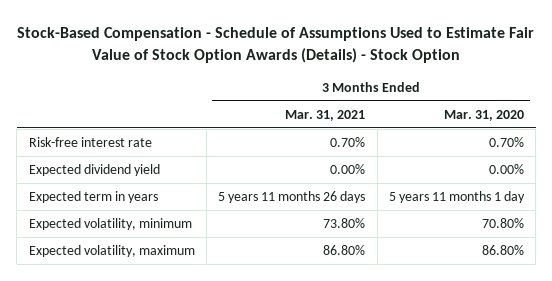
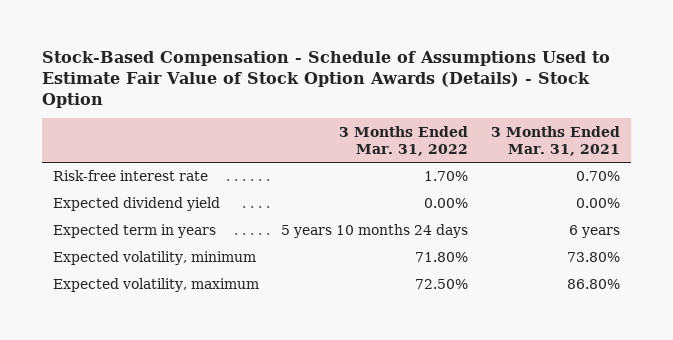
- | 3 Months Ended Mar. 31, 2021 | 3 Months Ended Mar. 31, 2020
+ | 3 Months Ended Mar. 31, 2022 | 3 Months Ended Mar. 31, 2021
- Expected term in years | 5 years 11 months 26 days | 5 years 11 months 1 day
+ Expected term in years | 5 years 10 months 24 days | 6 years

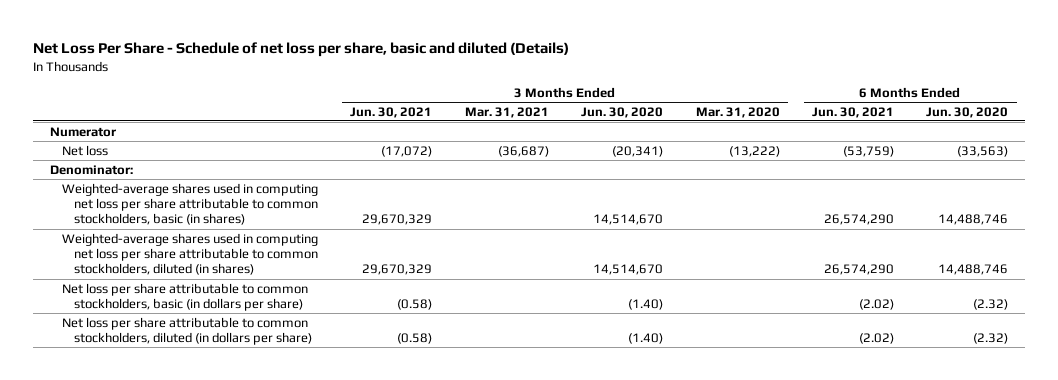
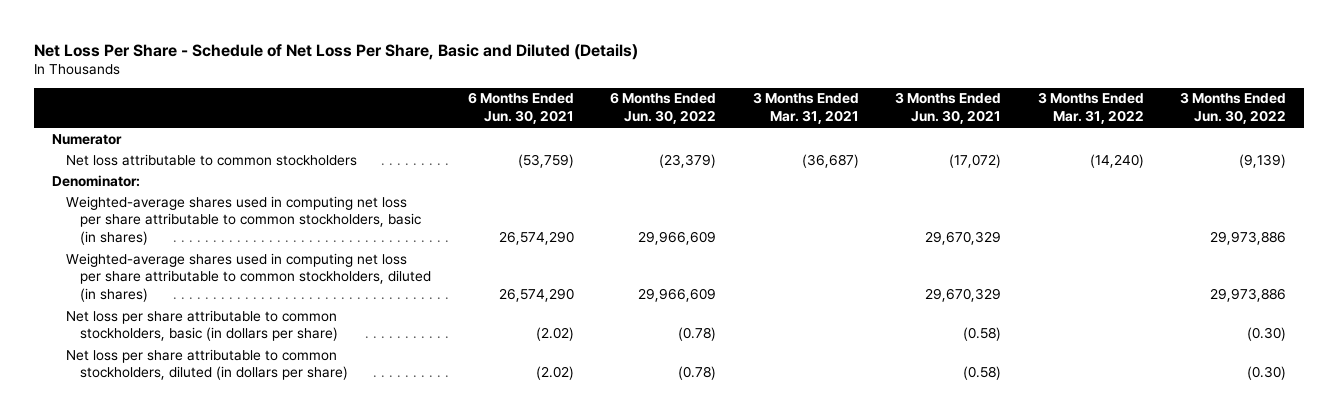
- Net Loss Per Share - Schedule of net loss per share, basic and diluted (Details)
+ Net Loss Per Share - Schedule of Net Loss Per Share, Basic and Diluted (Details)
- | 3 Months Ended Jun. 30, 2021 | 3 Months Ended Mar. 31, 2021 | 3 Months Ended Jun. 30, 2020 | 3 Months Ended Mar. 31, 2020 | 6 Months Ended Jun. 30, 2021 | 6 Months Ended Jun. 30, 2020
+ | 6 Months Ended Jun. 30, 2021 | 6 Months Ended Jun. 30, 2022 | 3 Months Ended Mar. 31, 2021 | 3 Months Ended Jun. 30, 2021 | 3 Months Ended Mar. 31, 2022 | 3 Months Ended Jun. 30, 2022
- Net loss | (17,072) | (36,687) | (20,341) | (13,222) | (53,759) | (33,563)
+ Net loss attributable to common stockholders | (53,759) | (23,379) | (36,687) | (17,072) | (14,240) | (9,139)

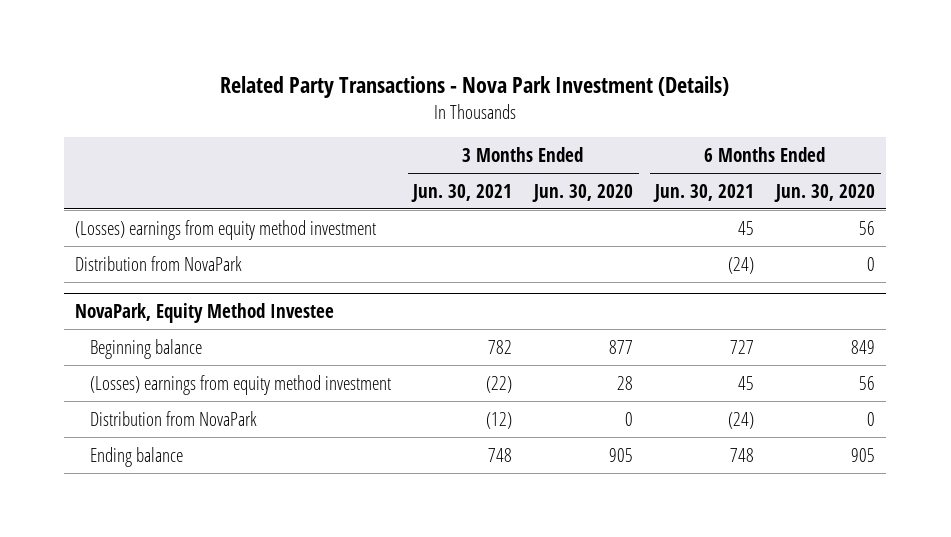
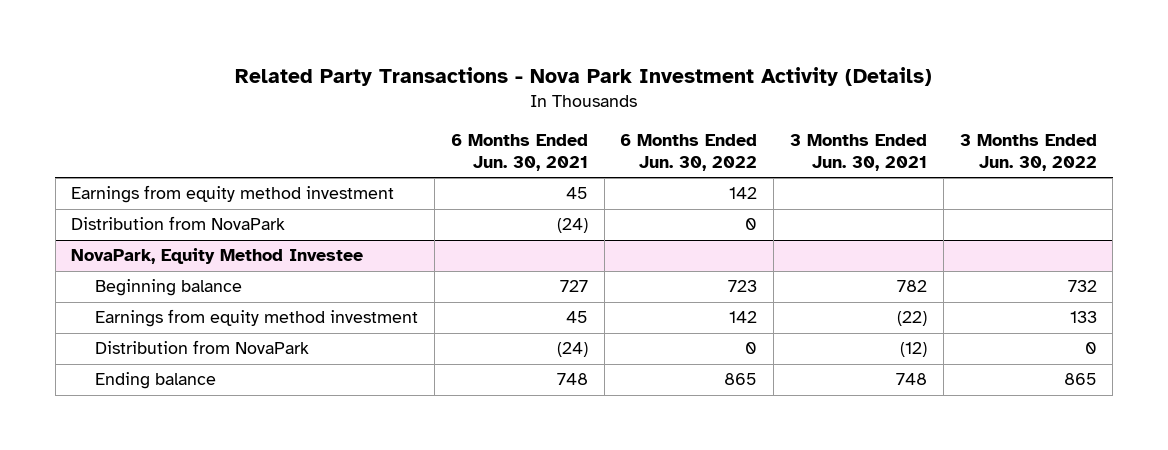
- Related Party Transactions - Nova Park Investment (Details)
+ Related Party Transactions - Nova Park Investment Activity (Details)
- | 3 Months Ended Jun. 30, 2021 | 3 Months Ended Jun. 30, 2020 | 6 Months Ended Jun. 30, 2021 | 6 Months Ended Jun. 30, 2020
+ | 6 Months Ended Jun. 30, 2021 | 6 Months Ended Jun. 30, 2022 | 3 Months Ended Jun. 30, 2021 | 3 Months Ended Jun. 30, 2022
- (Losses) earnings from equity method investment | | | 45 | 56
+ Earnings from equity method investment | 45 | 142 | |
@ NovaPark, Equity Method Investee
- (Losses) earnings from equity method investment | (22) | 28 | 45 | 56
+ Earnings from equity method investment | 45 | 142 | (22) | 133

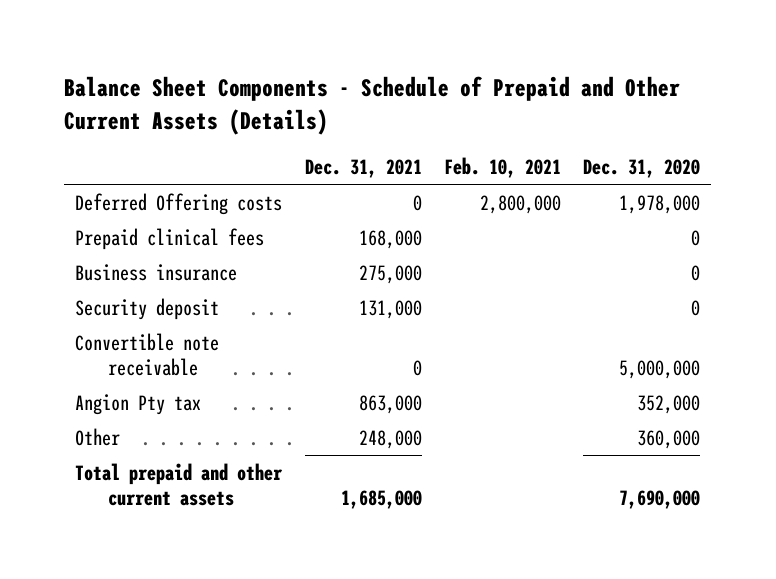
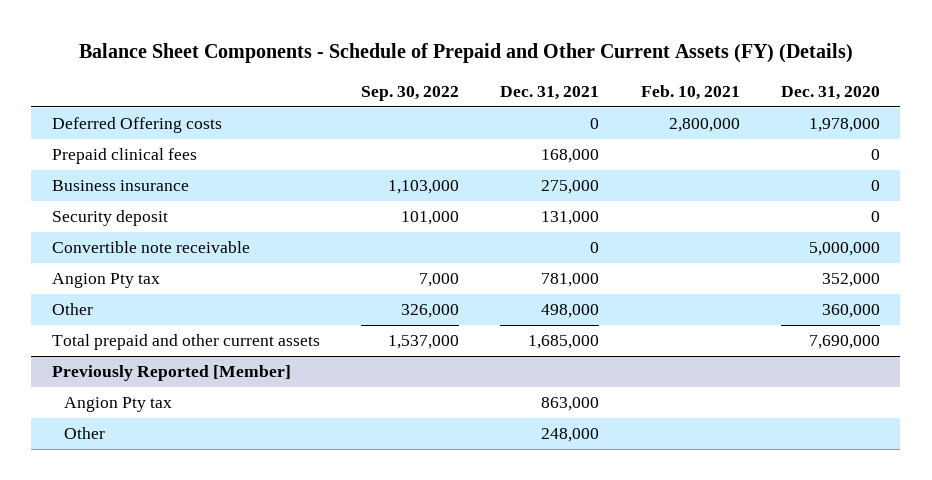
- Balance Sheet Components - Schedule of Prepaid and Other Current Assets (Details)
+ Balance Sheet Components - Schedule of Prepaid and Other Current Assets (FY) (Details)
- | Dec. 31, 2021 | Feb. 10, 2021 | Dec. 31, 2020
+ | Sep. 30, 2022 | Dec. 31, 2021 | Feb. 10, 2021 | Dec. 31, 2020
- Angion Pty tax | 863,000 | | 352,000
- Other | 248,000 | | 360,000
+ Angion Pty tax | 7,000 | 781,000 | | 352,000
+ Other | 326,000 | 498,000 | | 360,000
+ Previously Reported [Member]
+ Angion Pty tax | | 863,000 | |
+ Other | | 248,000 | |

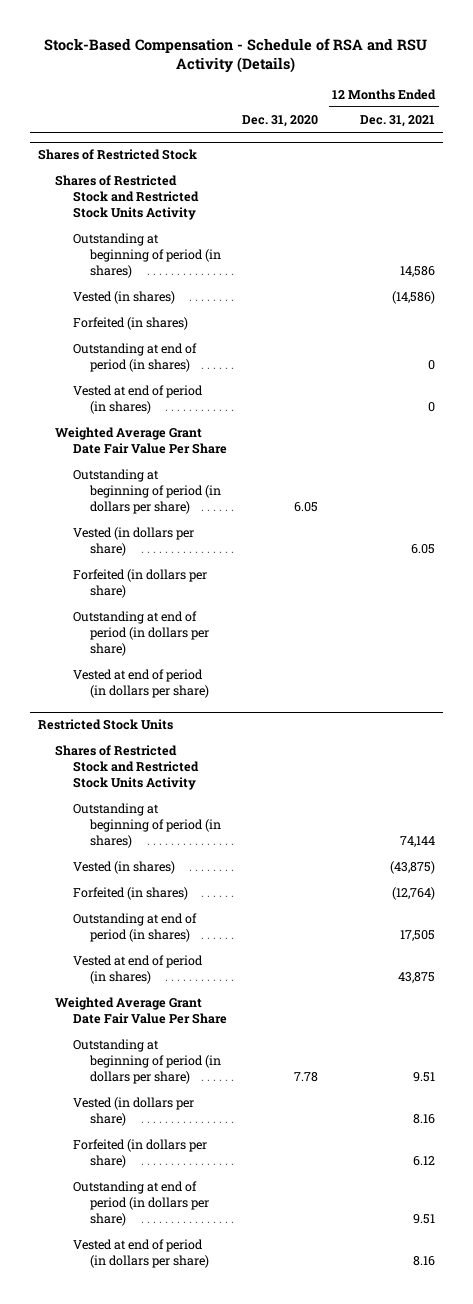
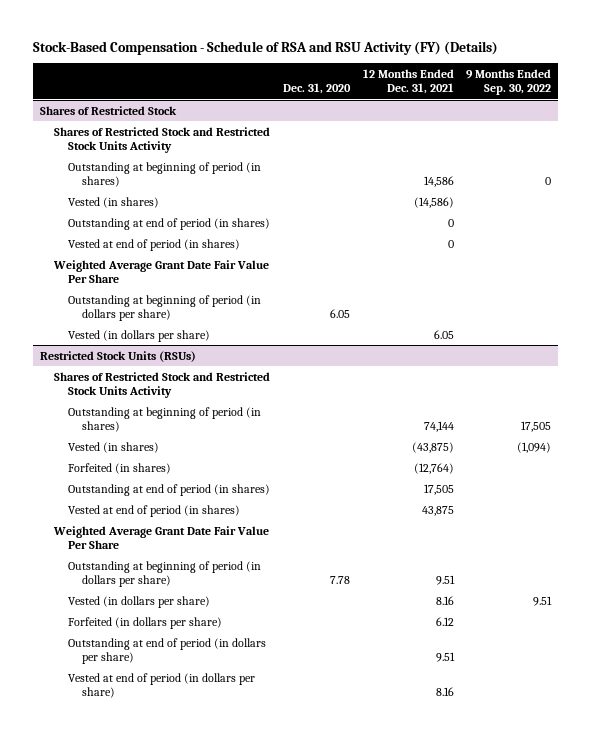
- Stock-Based Compensation - Schedule of RSA and RSU Activity (Details)
+ Stock-Based Compensation - Schedule of RSA and RSU Activity (FY) (Details)
- | Dec. 31, 2020 | 12 Months Ended Dec. 31, 2021
+ | Dec. 31, 2020 | 12 Months Ended Dec. 31, 2021 | 9 Months Ended Sep. 30, 2022
@ Shares of Restricted Stock
- Forfeited (in shares)
- Forfeited (in dollars per share)
- Outstanding at end of period (in dollars per share)
- Vested at end of period (in dollars per share)
- Restricted Stock Units
+ Restricted Stock Units (RSUs)

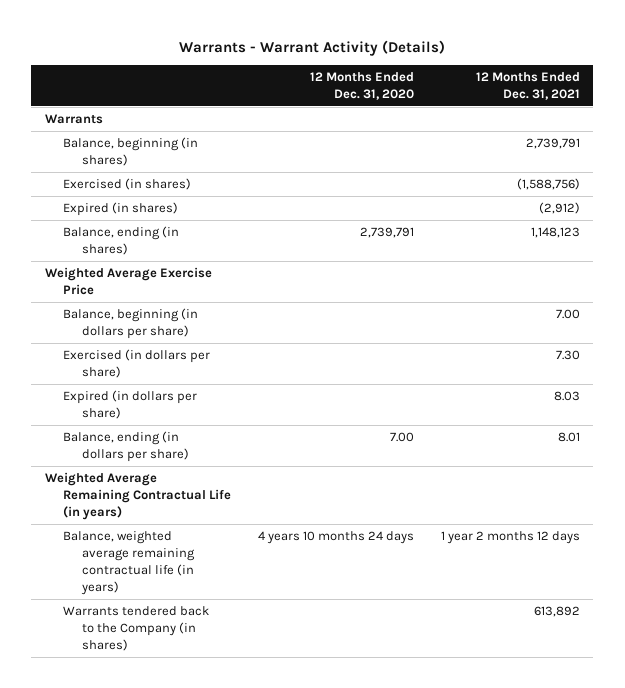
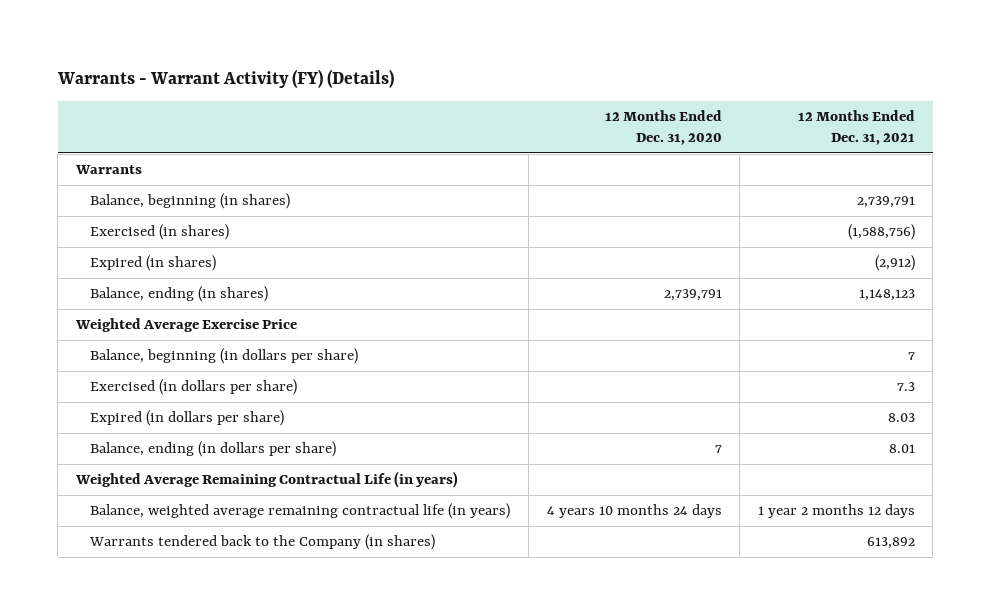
- Warrants - Warrant Activity (Details)
+ Warrants - Warrant Activity (FY) (Details)
- Balance, beginning (in dollars per share) | | 7.00
- Exercised (in dollars per share) | | 7.30
+ Balance, beginning (in dollars per share) | | 7
+ Exercised (in dollars per share) | | 7.3
- Balance, ending (in dollars per share) | 7.00 | 8.01
+ Balance, ending (in dollars per share) | 7 | 8.01

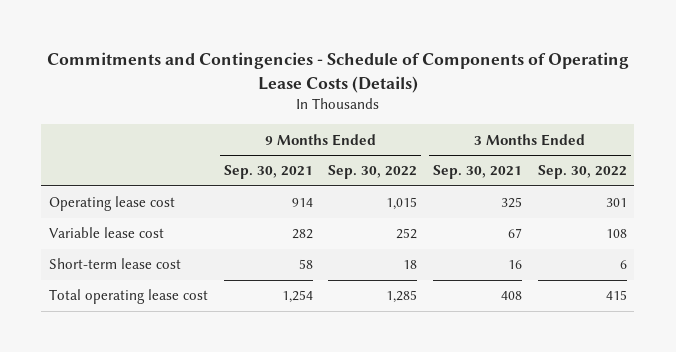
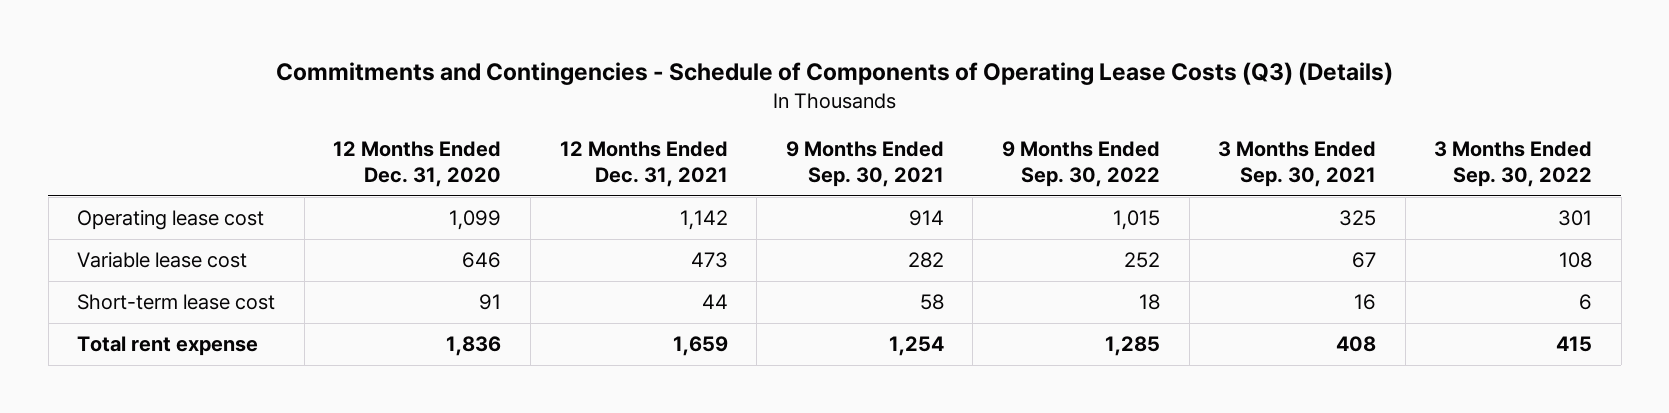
- Commitments and Contingencies - Schedule of Components of Operating Lease Costs (Details)
+ Commitments and Contingencies - Schedule of Components of Operating Lease Costs (Q3) (Details)
- | 9 Months Ended Sep. 30, 2021 | 9 Months Ended Sep. 30, 2022 | 3 Months Ended Sep. 30, 2021 | 3 Months Ended Sep. 30, 2022
+ | 12 Months Ended Dec. 31, 2020 | 12 Months Ended Dec. 31, 2021 | 9 Months Ended Sep. 30, 2021 | 9 Months Ended Sep. 30, 2022 | 3 Months Ended Sep. 30, 2021 | 3 Months Ended Sep. 30, 2022
- Total operating lease cost | 1,254 | 1,285 | 408 | 415
+ Total rent expense | 1,836 | 1,659 | 1,254 | 1,285 | 408 | 415

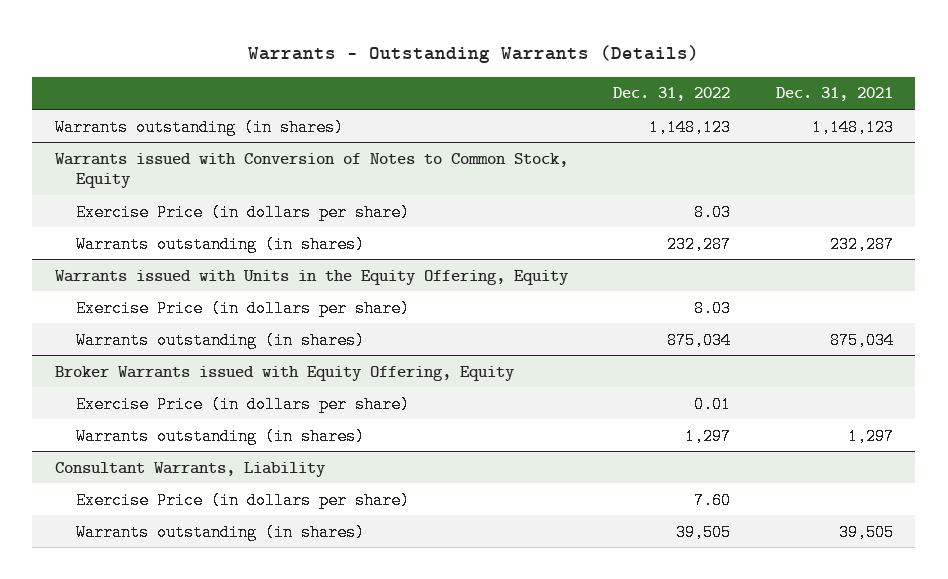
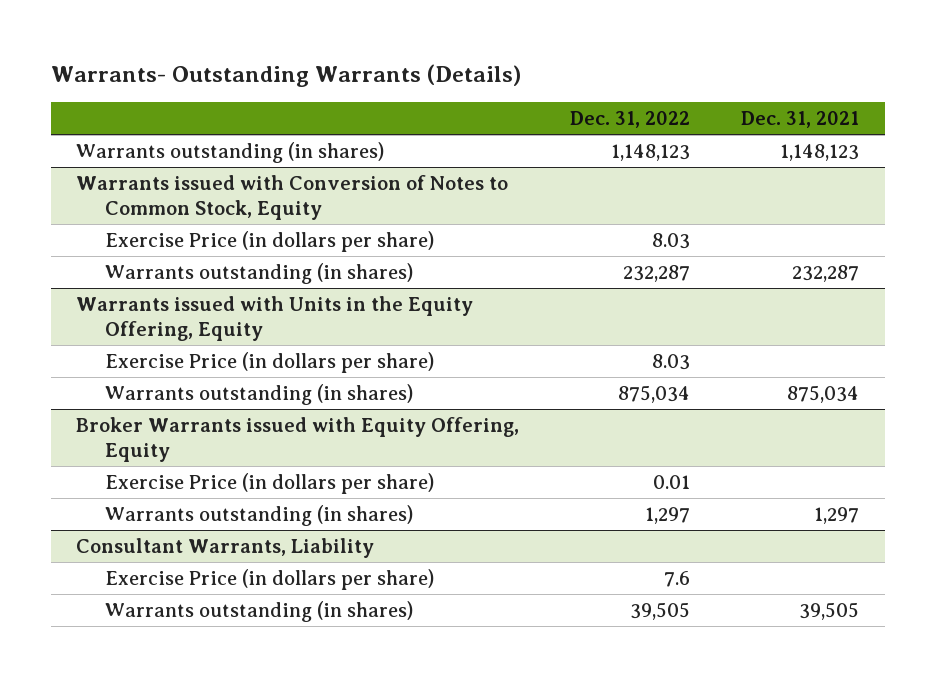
- Warrants - Outstanding Warrants (Details)
+ Warrants- Outstanding Warrants (Details)
@ Consultant Warrants, Liability
- Exercise Price (in dollars per share) | 7.60 |
+ Exercise Price (in dollars per share) | 7.6 |

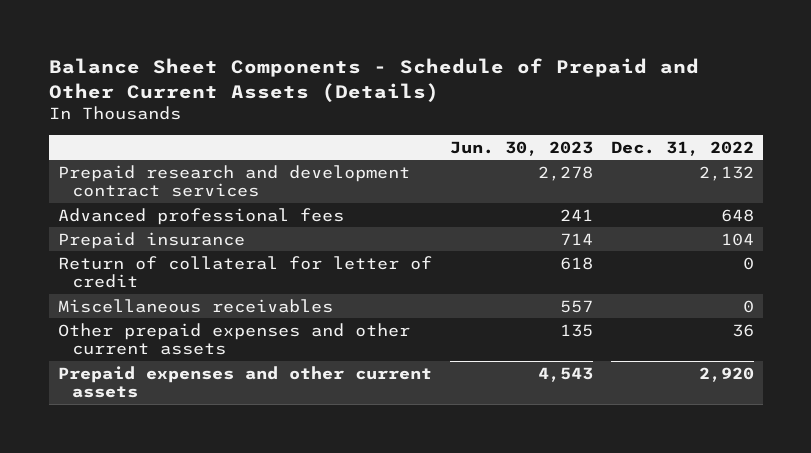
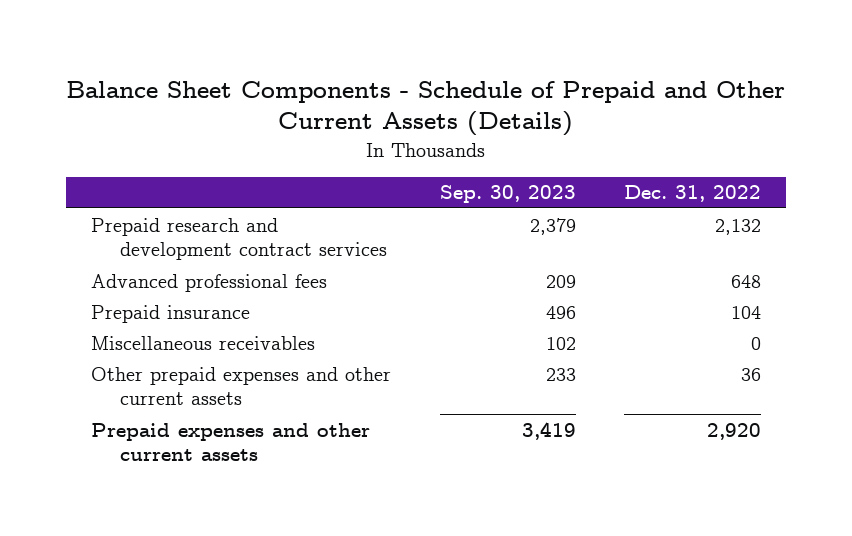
- | Jun. 30, 2023 | Dec. 31, 2022
+ | Sep. 30, 2023 | Dec. 31, 2022
- Return of collateral for letter of credit | 618 | 0

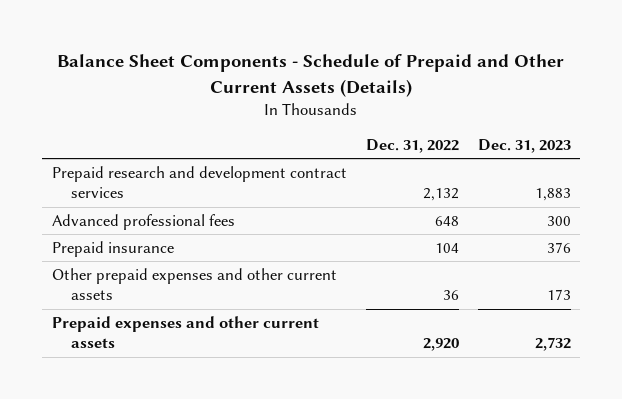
- | Sep. 30, 2023 | Dec. 31, 2022
+ | Dec. 31, 2022 | Dec. 31, 2023
- Miscellaneous receivables | 102 | 0

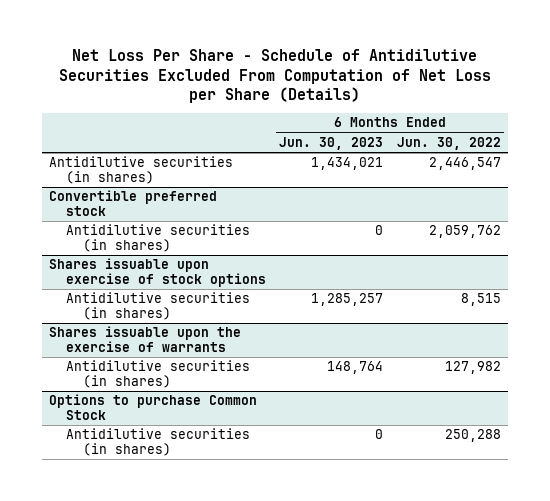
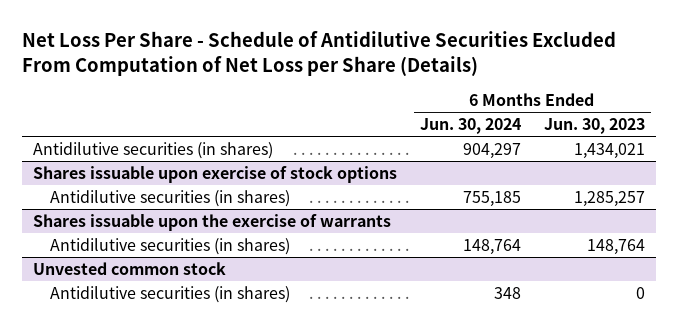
- | 6 Months Ended Jun. 30, 2023 | 6 Months Ended Jun. 30, 2022
+ | 6 Months Ended Jun. 30, 2024 | 6 Months Ended Jun. 30, 2023
- Convertible preferred stock
- Antidilutive securities (in shares) | 0 | 2,059,762
- Options to purchase Common Stock
+ Unvested common stock

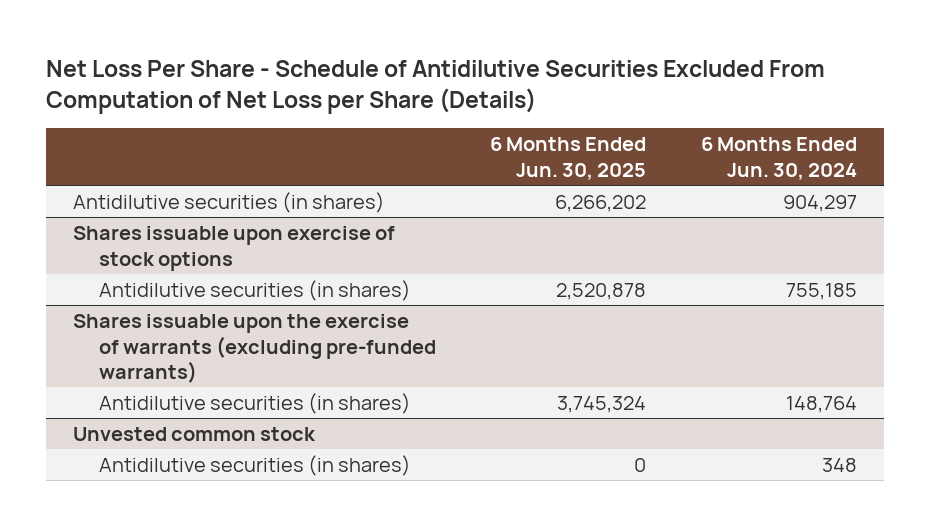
- | 6 Months Ended Jun. 30, 2024 | 6 Months Ended Jun. 30, 2023
+ | 6 Months Ended Jun. 30, 2025 | 6 Months Ended Jun. 30, 2024
- Shares issuable upon the exercise of warrants
+ Shares issuable upon the exercise of warrants (excluding pre-funded warrants)

